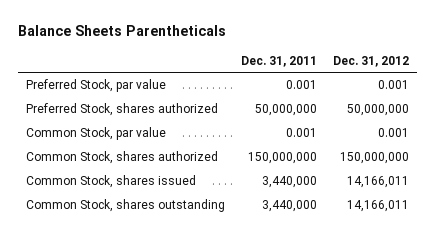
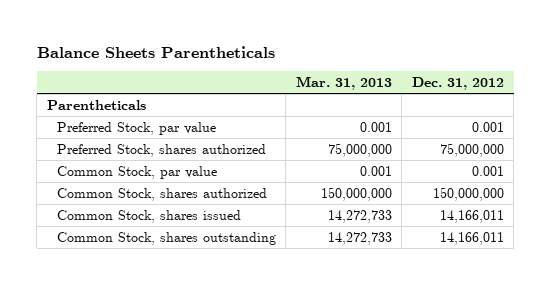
- | Dec. 31, 2011 | Dec. 31, 2012
+ | Mar. 31, 2013 | Dec. 31, 2012
+ Parentheticals
- Preferred Stock, shares authorized | 50,000,000 | 50,000,000
+ Preferred Stock, shares authorized | 75,000,000 | 75,000,000

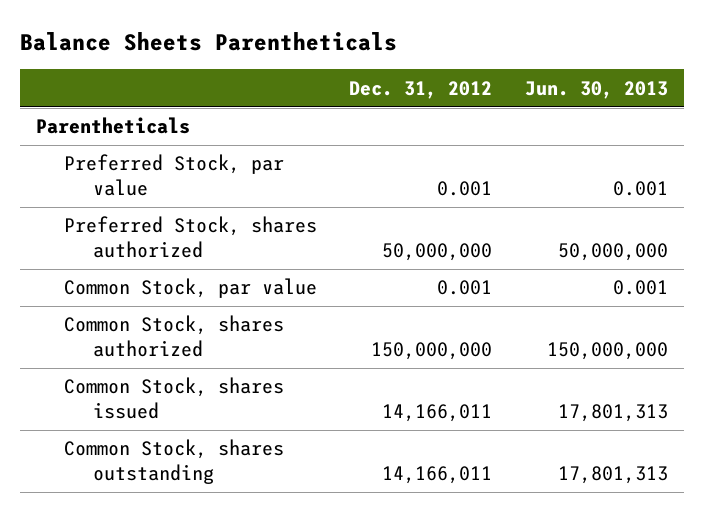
- | Mar. 31, 2013 | Dec. 31, 2012
+ | Dec. 31, 2012 | Jun. 30, 2013
- Preferred Stock, shares authorized | 75,000,000 | 75,000,000
+ Preferred Stock, shares authorized | 50,000,000 | 50,000,000

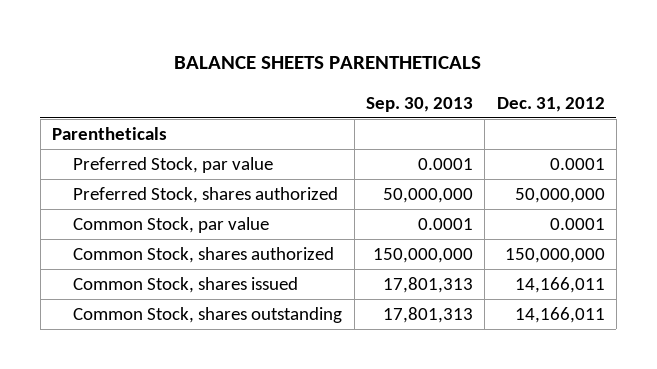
- Balance Sheets Parentheticals
+ BALANCE SHEETS PARENTHETICALS
- | Dec. 31, 2012 | Jun. 30, 2013
+ | Sep. 30, 2013 | Dec. 31, 2012
- Preferred Stock, par value | 0.001 | 0.001
+ Preferred Stock, par value | 0.0001 | 0.0001
- Common Stock, par value | 0.001 | 0.001
+ Common Stock, par value | 0.0001 | 0.0001

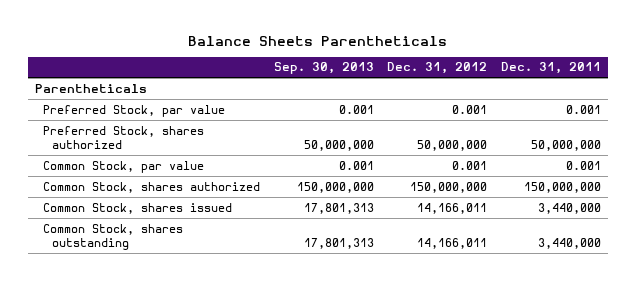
- BALANCE SHEETS PARENTHETICALS
+ Balance Sheets Parentheticals
- | Sep. 30, 2013 | Dec. 31, 2012
+ | Sep. 30, 2013 | Dec. 31, 2012 | Dec. 31, 2011
- Preferred Stock, par value | 0.0001 | 0.0001
+ Preferred Stock, par value | 0.001 | 0.001 | 0.001
- Common Stock, par value | 0.0001 | 0.0001
+ Common Stock, par value | 0.001 | 0.001 | 0.001

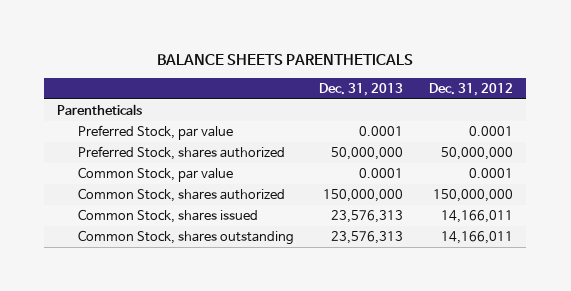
- Balance Sheets Parentheticals
+ BALANCE SHEETS PARENTHETICALS
- | Sep. 30, 2013 | Dec. 31, 2012 | Dec. 31, 2011
+ | Dec. 31, 2013 | Dec. 31, 2012
- Preferred Stock, par value | 0.001 | 0.001 | 0.001
+ Preferred Stock, par value | 0.0001 | 0.0001
- Common Stock, par value | 0.001 | 0.001 | 0.001
+ Common Stock, par value | 0.0001 | 0.0001

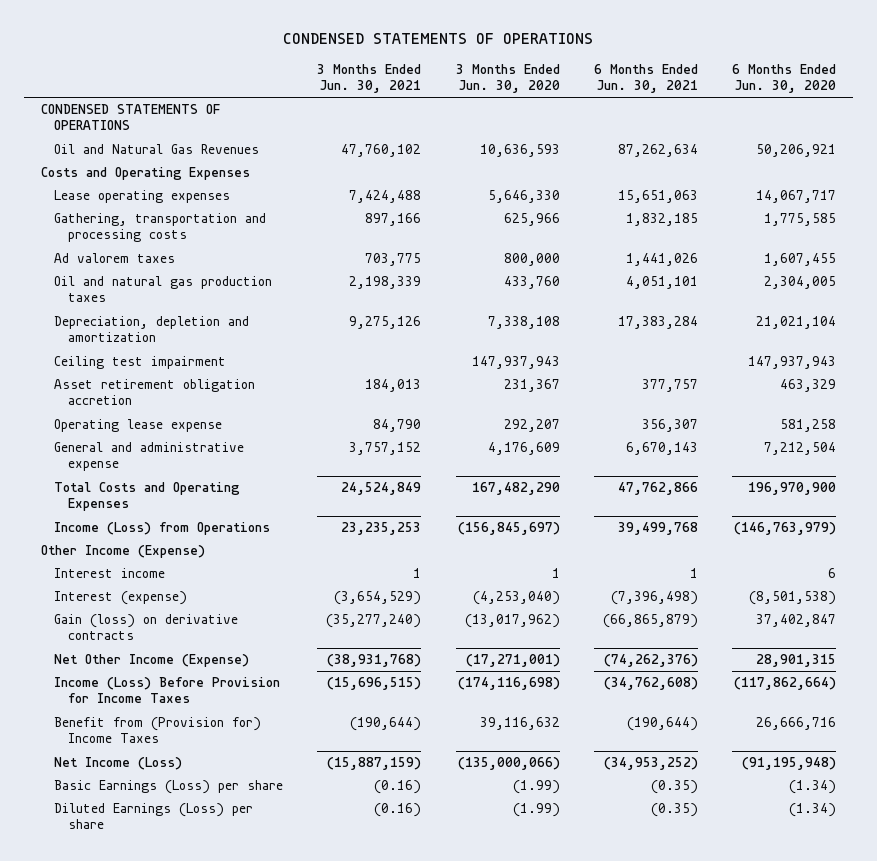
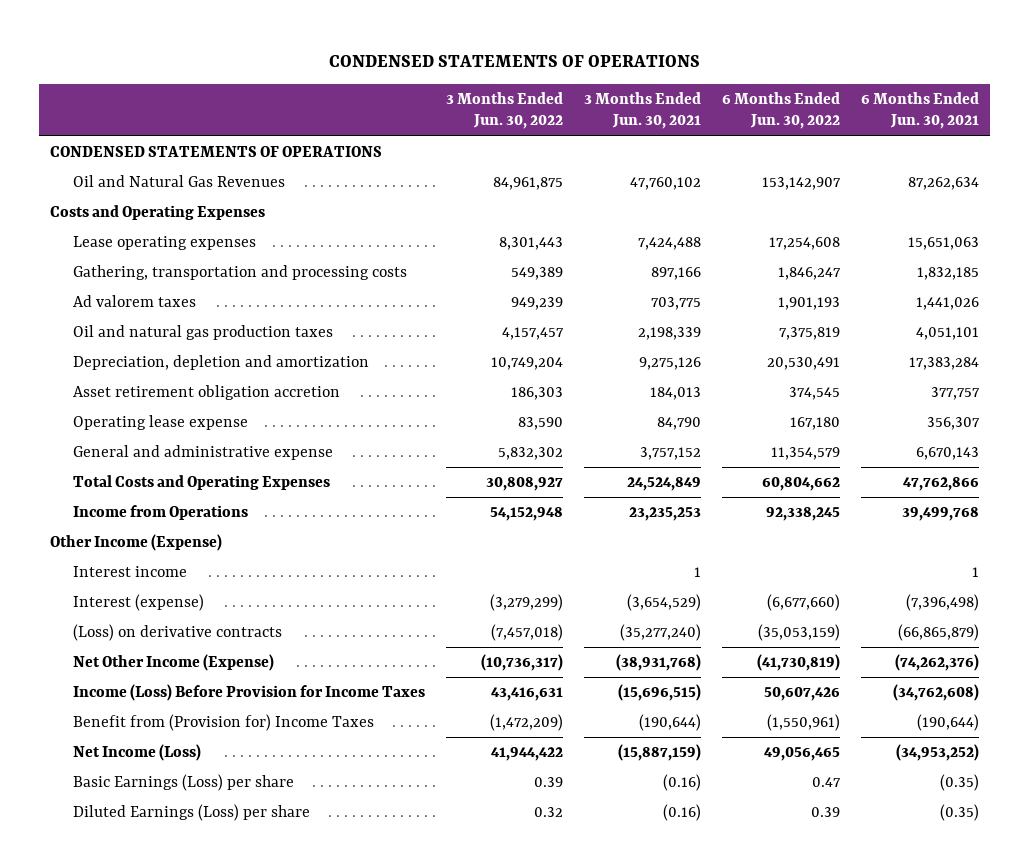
- | 3 Months Ended Jun. 30, 2021 | 3 Months Ended Jun. 30, 2020 | 6 Months Ended Jun. 30, 2021 | 6 Months Ended Jun. 30, 2020
+ | 3 Months Ended Jun. 30, 2022 | 3 Months Ended Jun. 30, 2021 | 6 Months Ended Jun. 30, 2022 | 6 Months Ended Jun. 30, 2021
- Ceiling test impairment | | 147,937,943 | | 147,937,943
- Income (Loss) from Operations | 23,235,253 | (156,845,697) | 39,499,768 | (146,763,979)
+ Income from Operations | 54,152,948 | 23,235,253 | 92,338,245 | 39,499,768
- Gain (loss) on derivative contracts | (35,277,240) | (13,017,962) | (66,865,879) | 37,402,847
+ (Loss) on derivative contracts | (7,457,018) | (35,277,240) | (35,053,159) | (66,865,879)

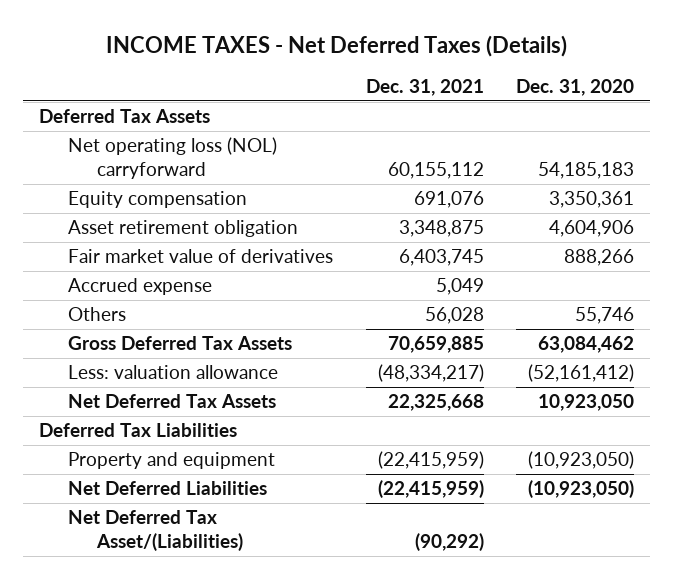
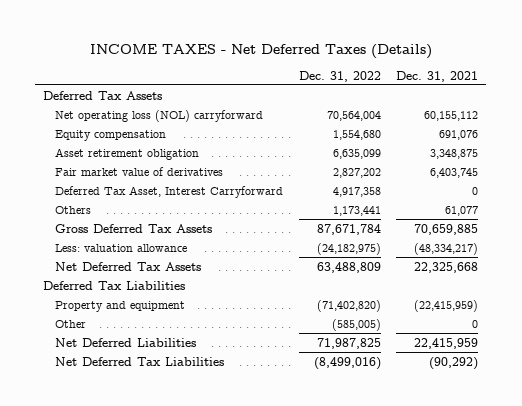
- | Dec. 31, 2021 | Dec. 31, 2020
+ | Dec. 31, 2022 | Dec. 31, 2021
- Accrued expense | 5,049 |
- Others | 56,028 | 55,746
+ Deferred Tax Asset, Interest Carryforward | 4,917,358 | 0
+ Others | 1,173,441 | 61,077
- Net Deferred Liabilities | (22,415,959) | (10,923,050)
- Net Deferred Tax Asset/(Liabilities) | (90,292) |
+ Other | (585,005) | 0
+ Net Deferred Liabilities | 71,987,825 | 22,415,959
+ Net Deferred Tax Liabilities | (8,499,016) | (90,292)

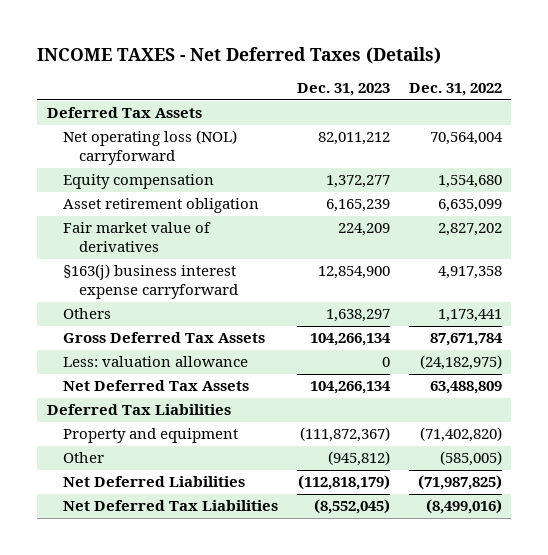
- | Dec. 31, 2022 | Dec. 31, 2021
+ | Dec. 31, 2023 | Dec. 31, 2022
- Deferred Tax Asset, Interest Carryforward | 4,917,358 | 0
+ §163(j) business interest expense carryforward | 12,854,900 | 4,917,358
- Net Deferred Liabilities | 71,987,825 | 22,415,959
+ Net Deferred Liabilities | (112,818,179) | (71,987,825)

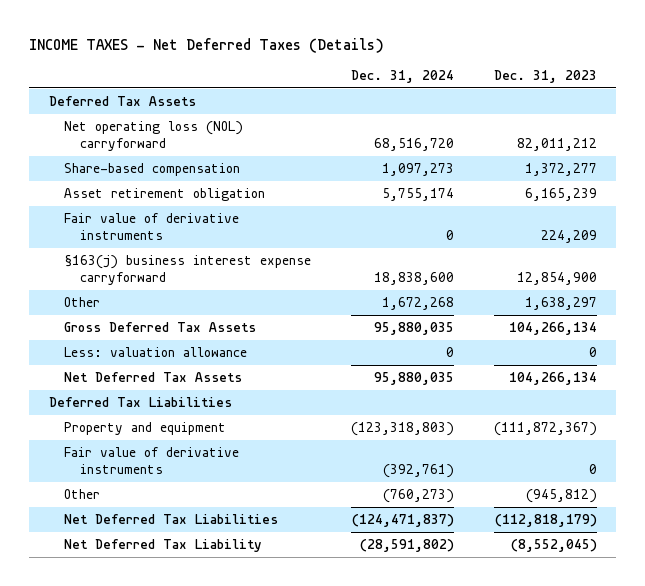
- | Dec. 31, 2023 | Dec. 31, 2022
+ | Dec. 31, 2024 | Dec. 31, 2023
- Equity compensation | 1,372,277 | 1,554,680
+ Share-based compensation | 1,097,273 | 1,372,277
- Fair market value of derivatives | 224,209 | 2,827,202
+ Fair value of derivative instruments | 0 | 224,209
- Others | 1,638,297 | 1,173,441
+ Other | 1,672,268 | 1,638,297
+ Fair value of derivative instruments | (392,761) | 0
- Net Deferred Liabilities | (112,818,179) | (71,987,825)
- Net Deferred Tax Liabilities | (8,552,045) | (8,499,016)
+ Net Deferred Tax Liabilities | (124,471,837) | (112,818,179)
+ Net Deferred Tax Liability | (28,591,802) | (8,552,045)

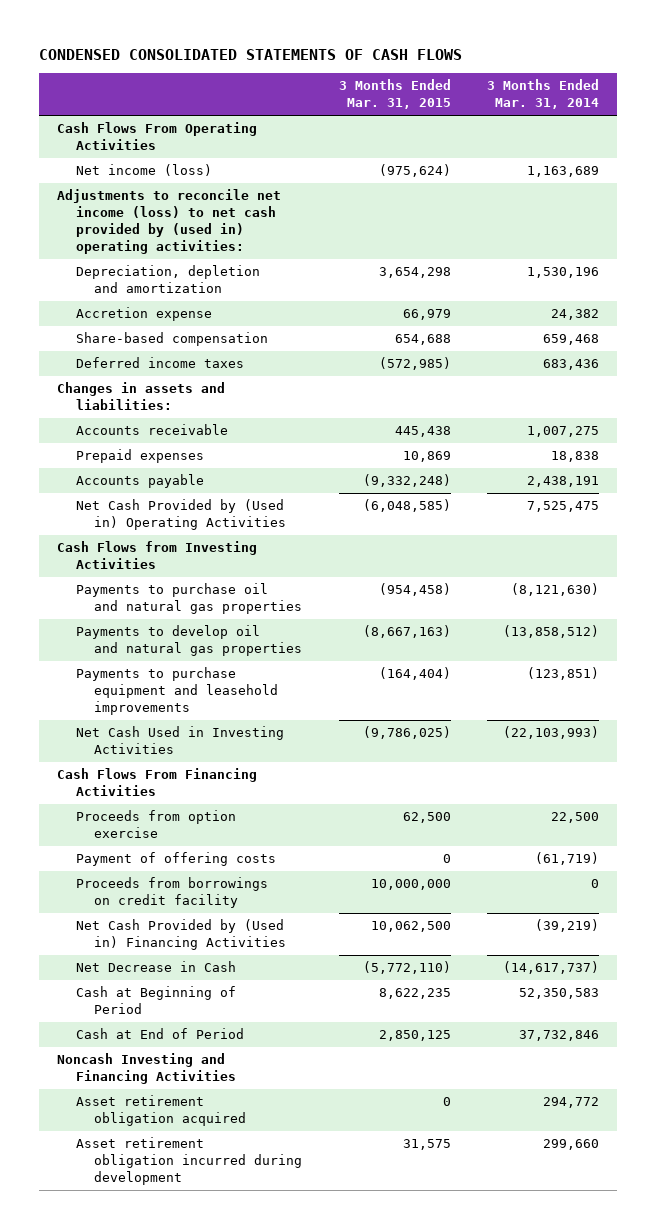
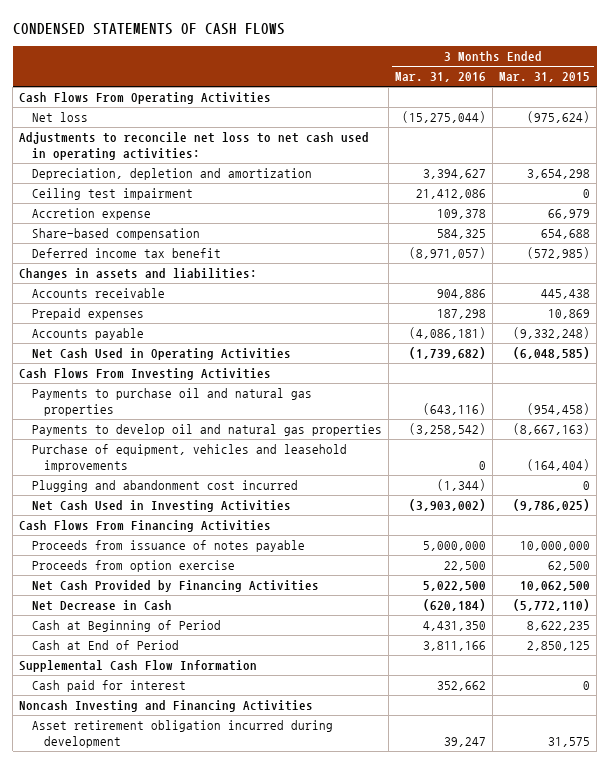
- CONDENSED CONSOLIDATED STATEMENTS OF CASH FLOWS
+ CONDENSED STATEMENTS OF CASH FLOWS
- | 3 Months Ended Mar. 31, 2015 | 3 Months Ended Mar. 31, 2014
+ | 3 Months Ended Mar. 31, 2016 | 3 Months Ended Mar. 31, 2015
- Net income (loss) | (975,624) | 1,163,689
- Adjustments to reconcile net income (loss) to net cash provided by (used in) operating activities:
+ Net loss | (15,275,044) | (975,624)
+ Adjustments to reconcile net loss to net cash used in operating activities:
+ Ceiling test impairment | 21,412,086 | 0
- Deferred income taxes | (572,985) | 683,436
+ Deferred income tax benefit | (8,971,057) | (572,985)
- Net Cash Provided by (Used in) Operating Activities | (6,048,585) | 7,525,475
- Cash Flows from Investing Activities
+ Net Cash Used in Operating Activities | (1,739,682) | (6,048,585)
+ Cash Flows From Investing Activities
- Payments to purchase equipment and leasehold improvements | (164,404) | (123,851)
+ Purchase of equipment, vehicles and leasehold improvements | 0 | (164,404)
+ Plugging and abandonment cost incurred | (1,344) | 0
+ Proceeds from issuance of notes payable | 5,000,000 | 10,000,000
- Payment of offering costs | 0 | (61,719)
- Proceeds from borrowings on credit facility | 10,000,000 | 0
- Net Cash Provided by (Used in) Financing Activities | 10,062,500 | (39,219)
+ Net Cash Provided by Financing Activities | 5,022,500 | 10,062,500
+ Supplemental Cash Flow Information
+ Cash paid for interest | 352,662 | 0
- Asset retirement obligation acquired | 0 | 294,772

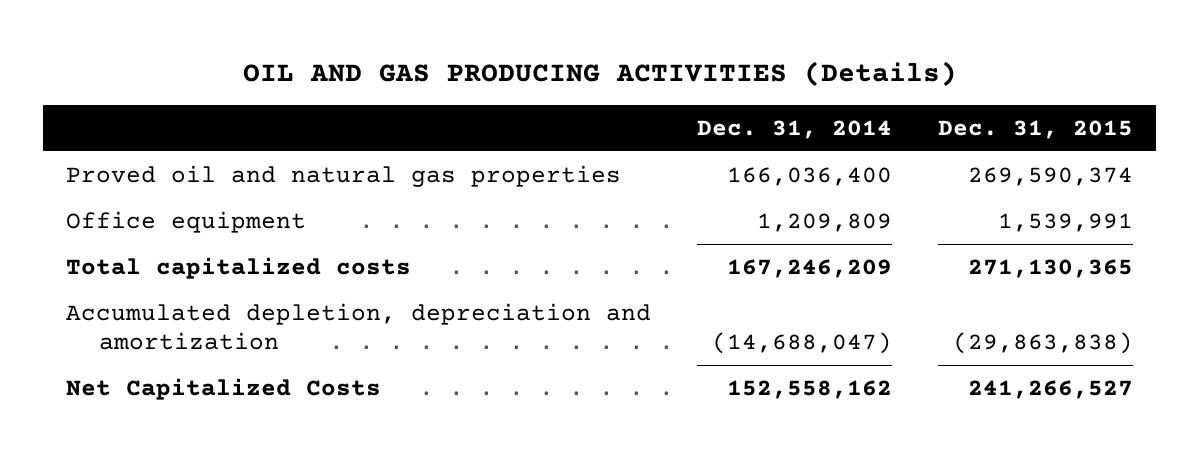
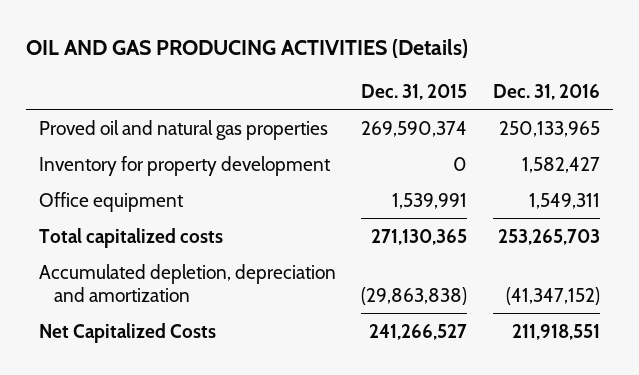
- | Dec. 31, 2014 | Dec. 31, 2015
+ | Dec. 31, 2015 | Dec. 31, 2016
+ Inventory for property development | 0 | 1,582,427

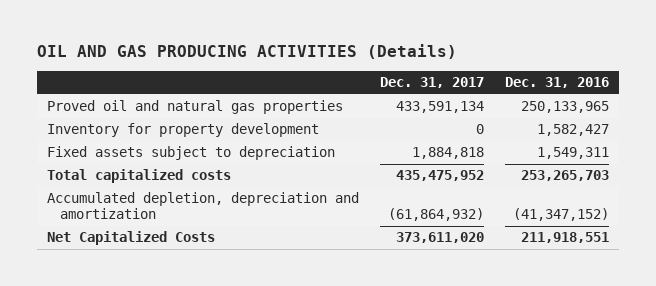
- | Dec. 31, 2015 | Dec. 31, 2016
+ | Dec. 31, 2017 | Dec. 31, 2016
- Office equipment | 1,539,991 | 1,549,311
+ Fixed assets subject to depreciation | 1,884,818 | 1,549,311

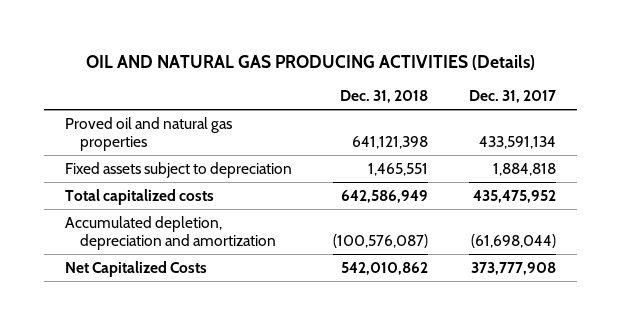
- OIL AND GAS PRODUCING ACTIVITIES (Details)
+ OIL AND NATURAL GAS PRODUCING ACTIVITIES (Details)
- | Dec. 31, 2017 | Dec. 31, 2016
+ | Dec. 31, 2018 | Dec. 31, 2017
- Inventory for property development | 0 | 1,582,427
- Accumulated depletion, depreciation and amortization | (61,864,932) | (41,347,152)
- Net Capitalized Costs | 373,611,020 | 211,918,551
+ Accumulated depletion, depreciation and amortization | (100,576,087) | (61,698,044)
+ Net Capitalized Costs | 542,010,862 | 373,777,908

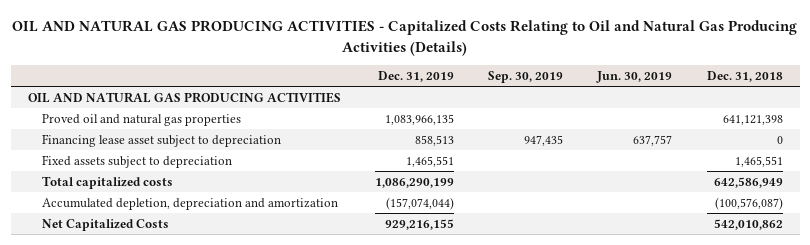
- OIL AND NATURAL GAS PRODUCING ACTIVITIES (Details)
+ OIL AND NATURAL GAS PRODUCING ACTIVITIES - Capitalized Costs Relating to Oil and Natural Gas Producing Activities (Details)
- | Dec. 31, 2018 | Dec. 31, 2017
+ | Dec. 31, 2019 | Sep. 30, 2019 | Jun. 30, 2019 | Dec. 31, 2018
+ OIL AND NATURAL GAS PRODUCING ACTIVITIES
+ Financing lease asset subject to depreciation | 858,513 | 947,435 | 637,757 | 0

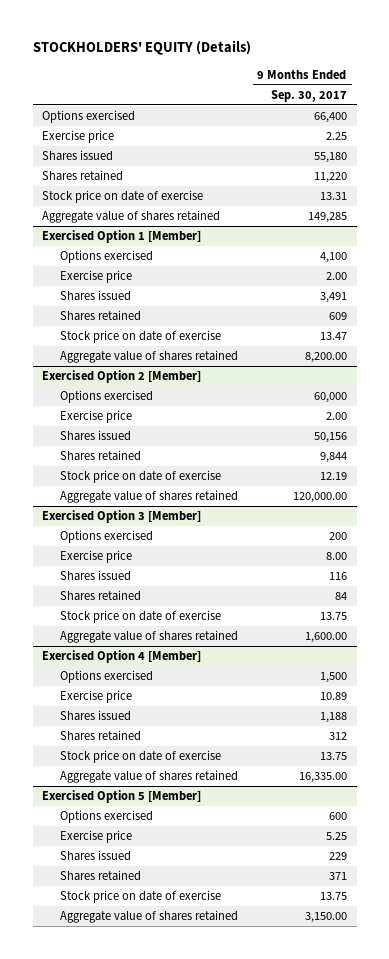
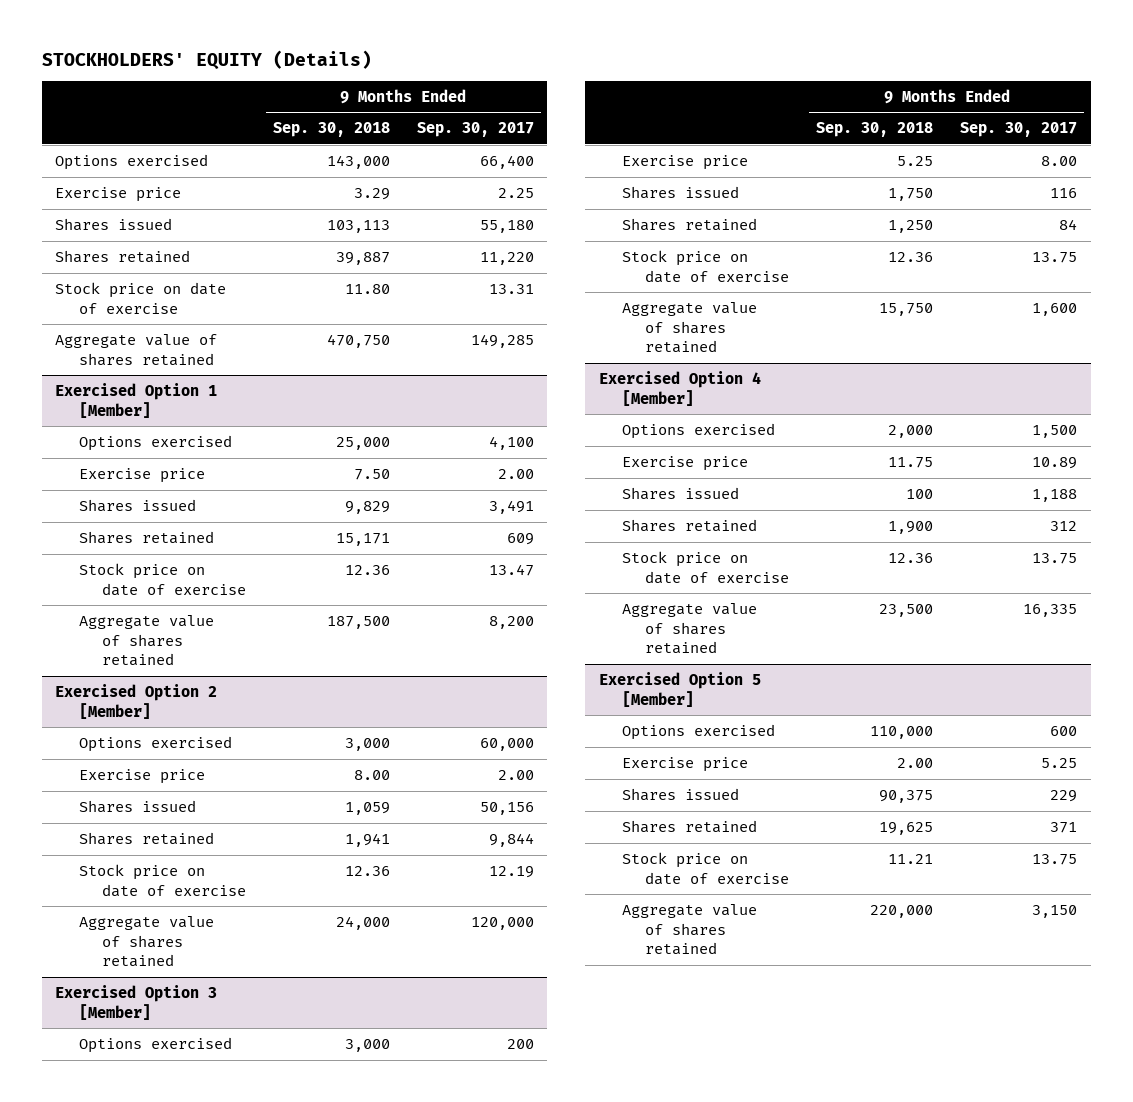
- | 9 Months Ended Sep. 30, 2017
+ | 9 Months Ended Sep. 30, 2018 | 9 Months Ended Sep. 30, 2017
@ Exercised Option 1 [Member]
- Aggregate value of shares retained | 8,200.00
+ Aggregate value of shares retained | 187,500 | 8,200
@ Exercised Option 2 [Member]
- Aggregate value of shares retained | 120,000.00
+ Aggregate value of shares retained | 24,000 | 120,000
@ Exercised Option 3 [Member]
- Aggregate value of shares retained | 1,600.00
+ Aggregate value of shares retained | 15,750 | 1,600
@ Exercised Option 4 [Member]
- Aggregate value of shares retained | 16,335.00
+ Aggregate value of shares retained | 23,500 | 16,335
@ Exercised Option 5 [Member]
- Aggregate value of shares retained | 3,150.00
+ Aggregate value of shares retained | 220,000 | 3,150

